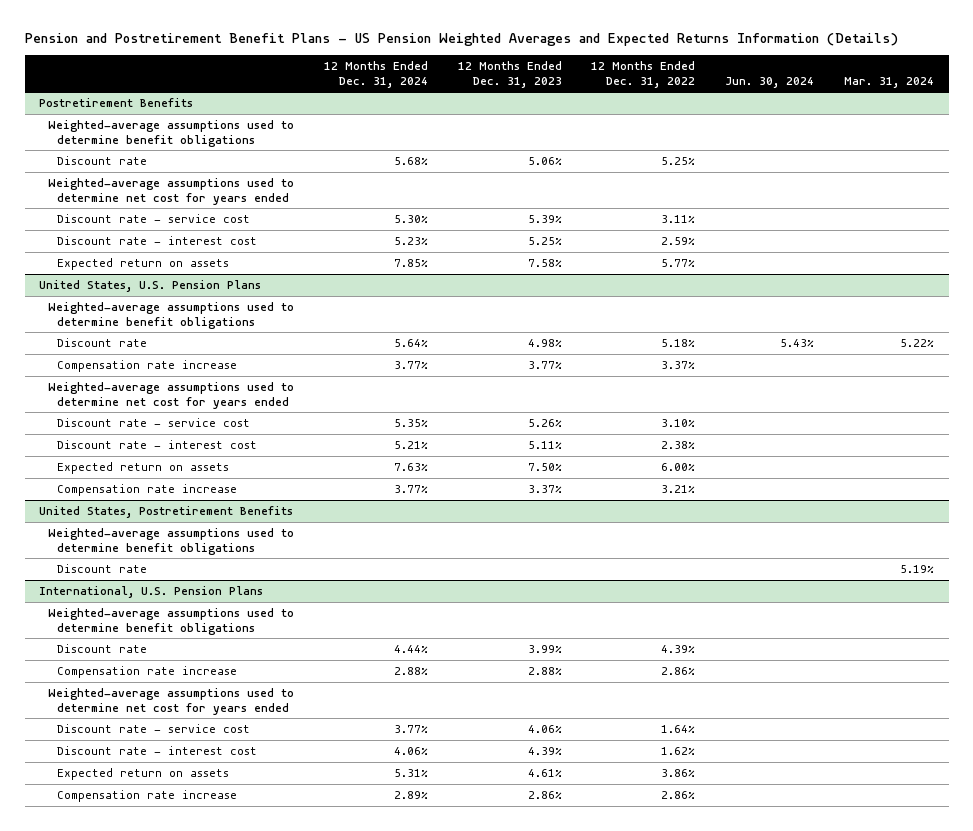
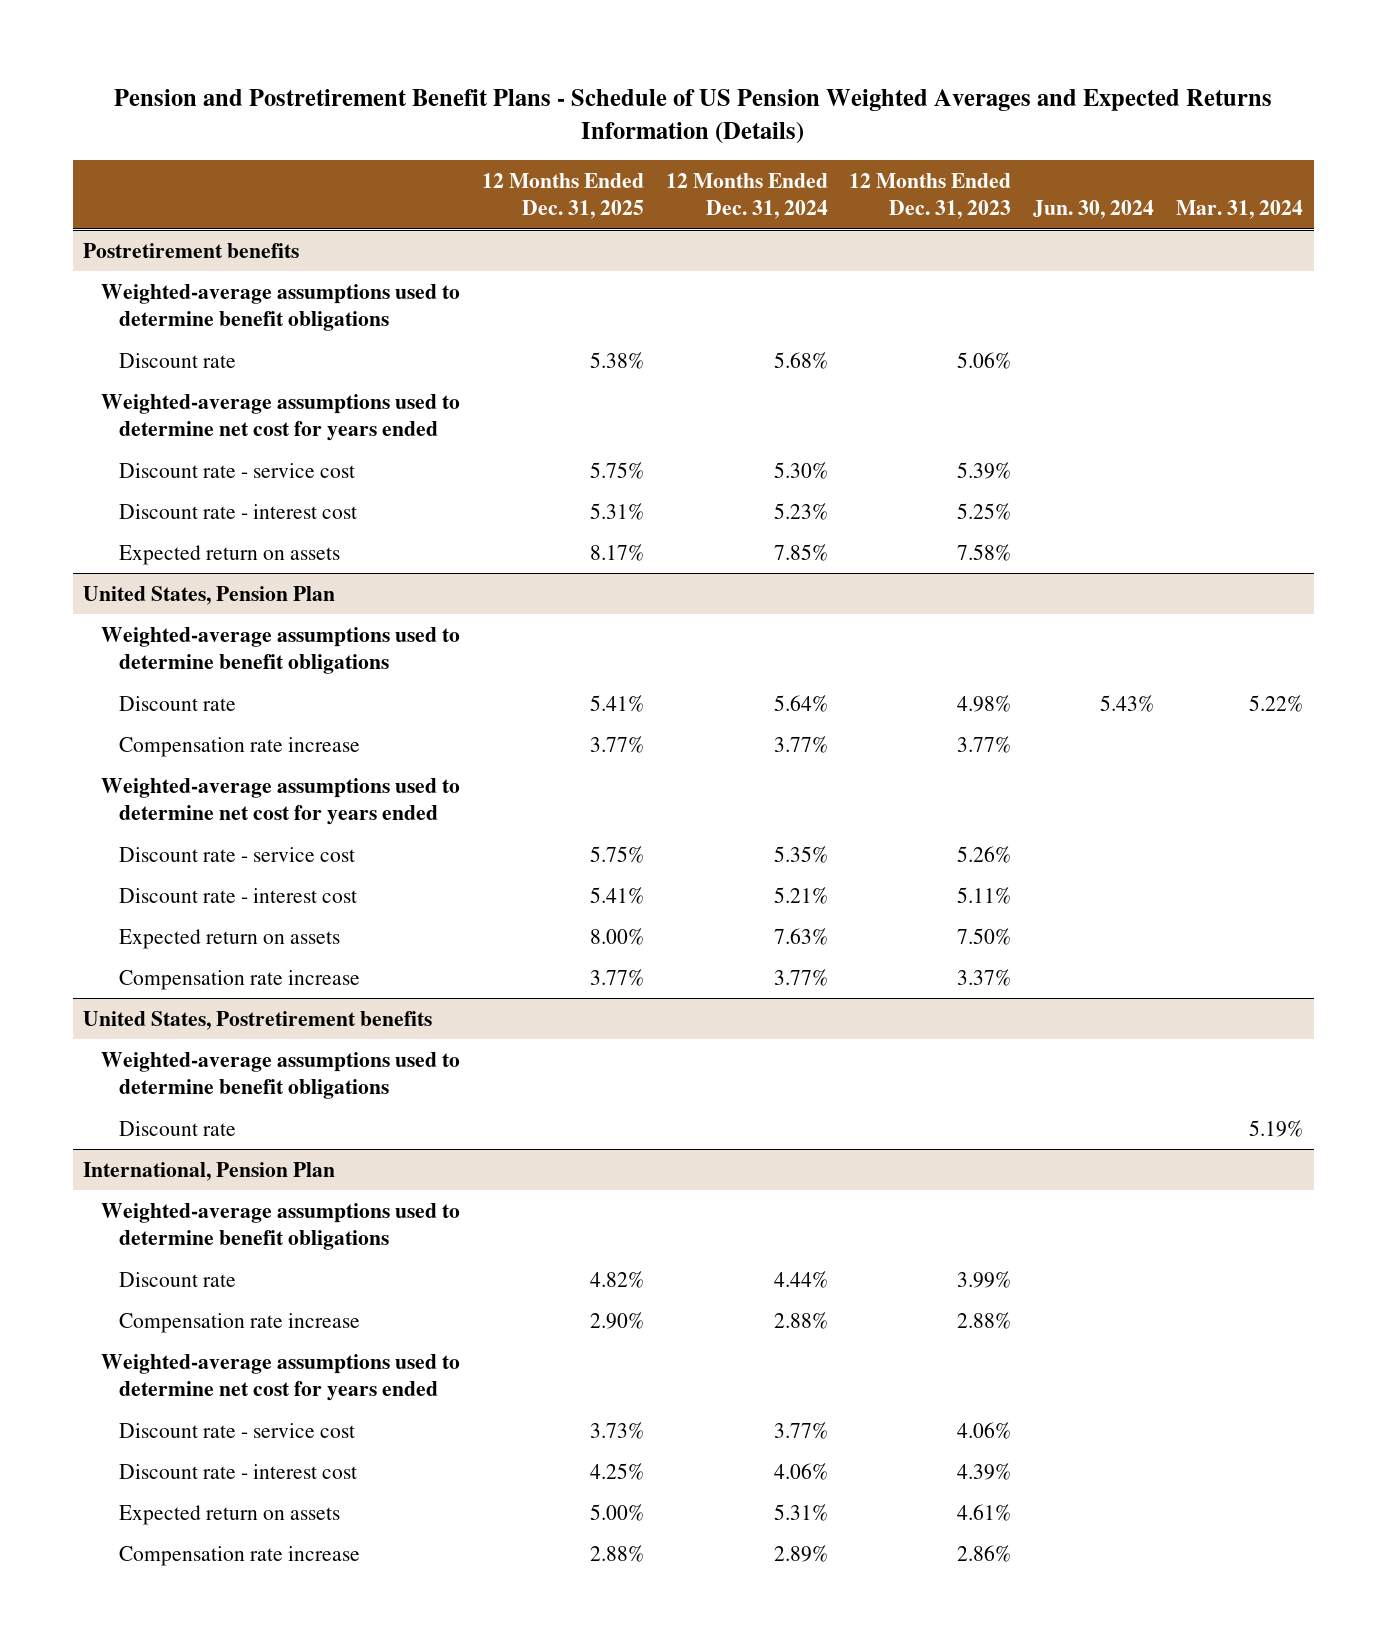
- Pension and Postretirement Benefit Plans - US Pension Weighted Averages and Expected Returns Information (Details)
+ Pension and Postretirement Benefit Plans - Schedule of US Pension Weighted Averages and Expected Returns Information (Details)
- | 12 Months Ended Dec. 31, 2024 | 12 Months Ended Dec. 31, 2023 | 12 Months Ended Dec. 31, 2022 | Jun. 30, 2024 | Mar. 31, 2024
+ | 12 Months Ended Dec. 31, 2025 | 12 Months Ended Dec. 31, 2024 | 12 Months Ended Dec. 31, 2023 | Jun. 30, 2024 | Mar. 31, 2024
- Postretirement Benefits
+ Postretirement benefits
- United States, U.S. Pension Plans
+ United States, Pension Plan
- United States, Postretirement Benefits
+ United States, Postretirement benefits
- International, U.S. Pension Plans
+ International, Pension Plan

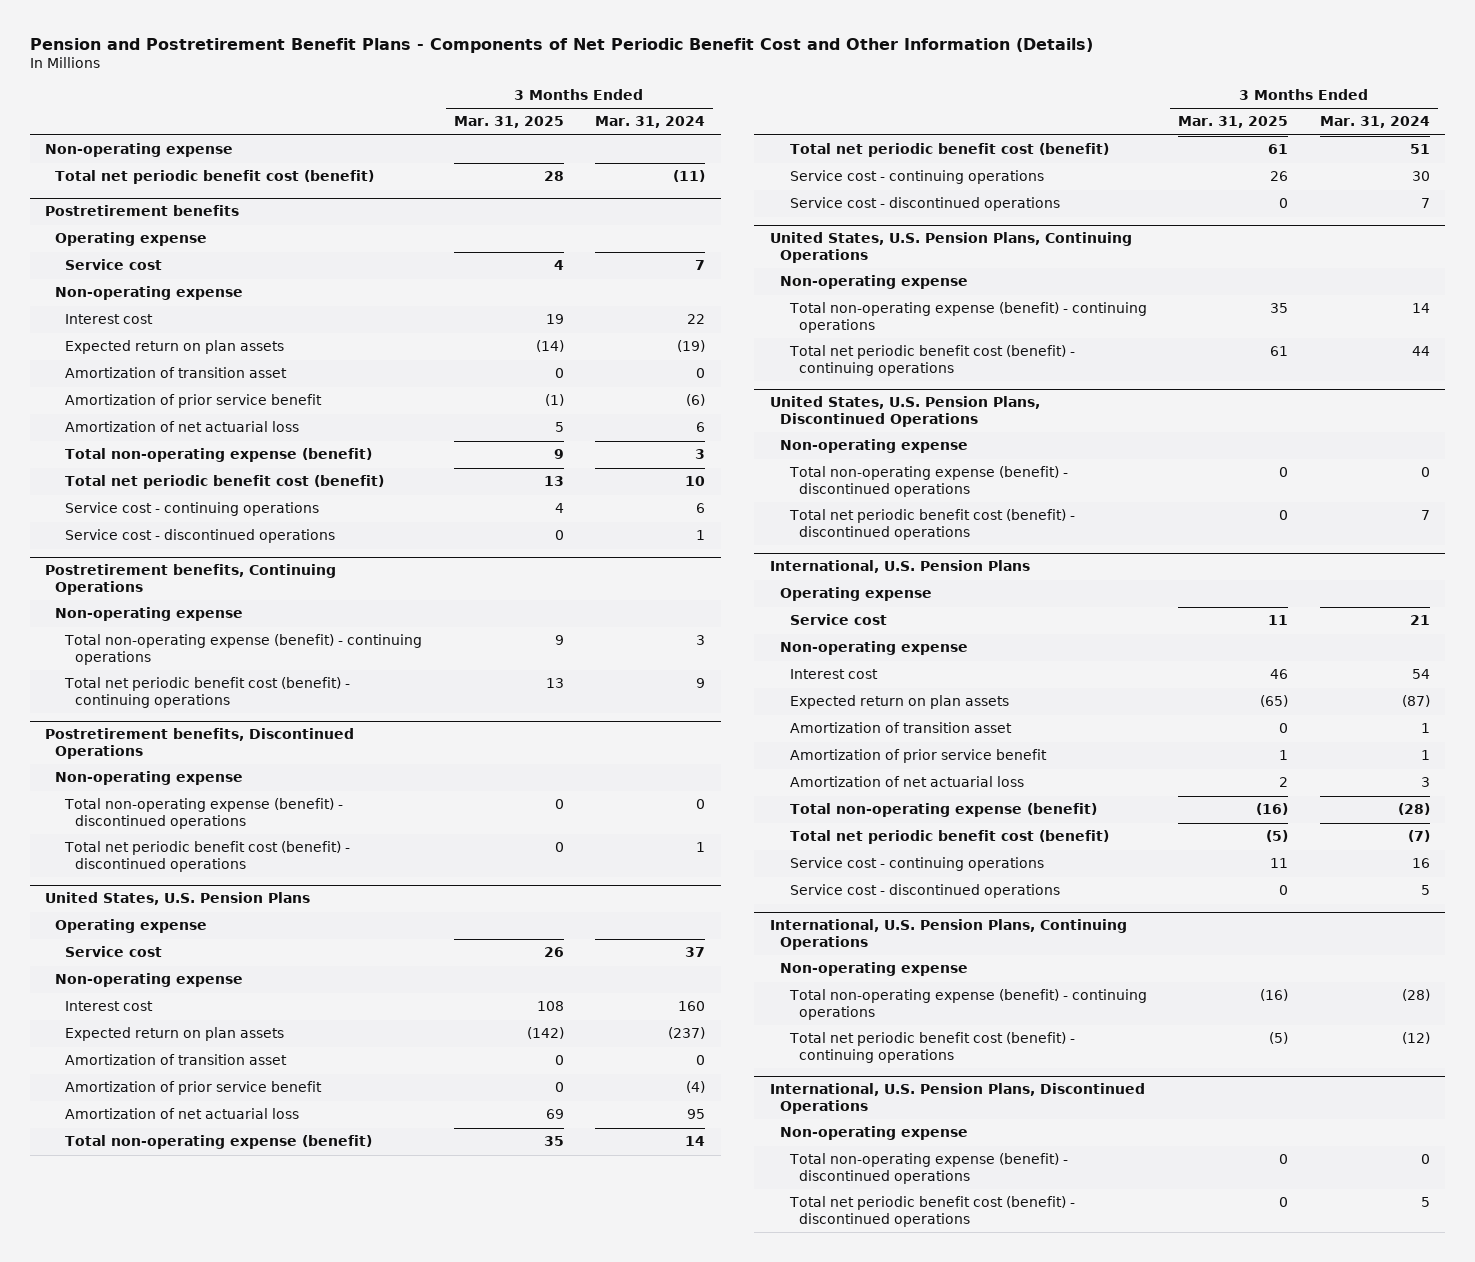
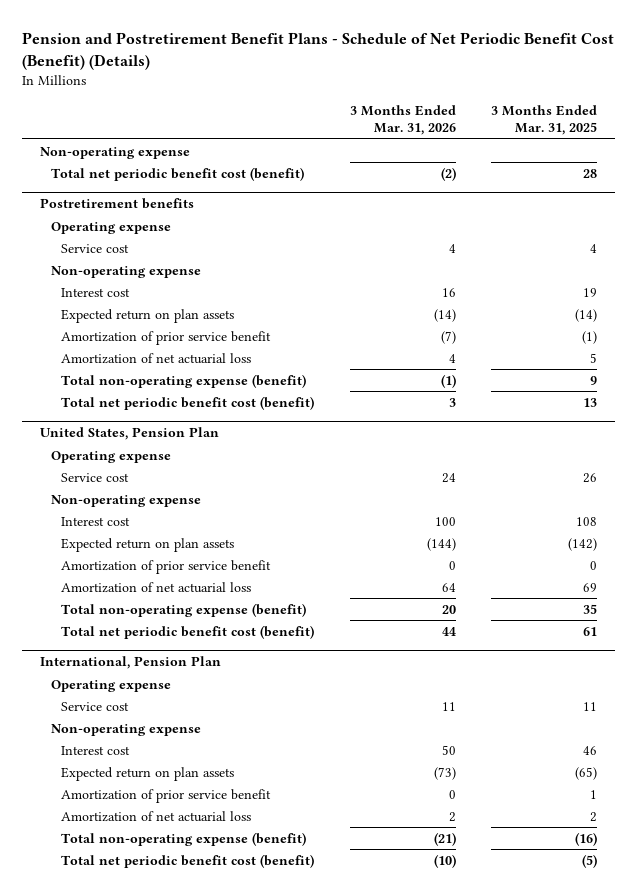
- Pension and Postretirement Benefit Plans - Components of Net Periodic Benefit Cost and Other Information (Details)
+ Pension and Postretirement Benefit Plans - Schedule of Net Periodic Benefit Cost (Benefit) (Details)
- | 3 Months Ended Mar. 31, 2025 | 3 Months Ended Mar. 31, 2024
+ | 3 Months Ended Mar. 31, 2026 | 3 Months Ended Mar. 31, 2025
@ Postretirement benefits
- Amortization of transition asset | 0 | 0
- Service cost - continuing operations | 4 | 6
- Service cost - discontinued operations | 0 | 1
- Postretirement benefits, Continuing Operations
- Non-operating expense
- Total non-operating expense (benefit) - continuing operations | 9 | 3
- Total net periodic benefit cost (benefit) - continuing operations | 13 | 9
- Postretirement benefits, Discontinued Operations
- Non-operating expense
- Total non-operating expense (benefit) - discontinued operations | 0 | 0
- Total net periodic benefit cost (benefit) - discontinued operations | 0 | 1
- United States, U.S. Pension Plans
+ United States, Pension Plan
- Amortization of transition asset | 0 | 0
- Service cost - continuing operations | 26 | 30
- Service cost - discontinued operations | 0 | 7
- United States, U.S. Pension Plans, Continuing Operations
- Non-operating expense
- Total non-operating expense (benefit) - continuing operations | 35 | 14
- Total net periodic benefit cost (benefit) - continuing operations | 61 | 44
- United States, U.S. Pension Plans, Discontinued Operations
- Non-operating expense
- Total non-operating expense (benefit) - discontinued operations | 0 | 0
- Total net periodic benefit cost (benefit) - discontinued operations | 0 | 7
- International, U.S. Pension Plans
+ International, Pension Plan
- Amortization of transition asset | 0 | 1
- Service cost - continuing operations | 11 | 16
- Service cost - discontinued operations | 0 | 5
- International, U.S. Pension Plans, Continuing Operations
- Non-operating expense
- Total non-operating expense (benefit) - continuing operations | (16) | (28)
- Total net periodic benefit cost (benefit) - continuing operations | (5) | (12)
- International, U.S. Pension Plans, Discontinued Operations
- Non-operating expense
- Total non-operating expense (benefit) - discontinued operations | 0 | 0
- Total net periodic benefit cost (benefit) - discontinued operations | 0 | 5

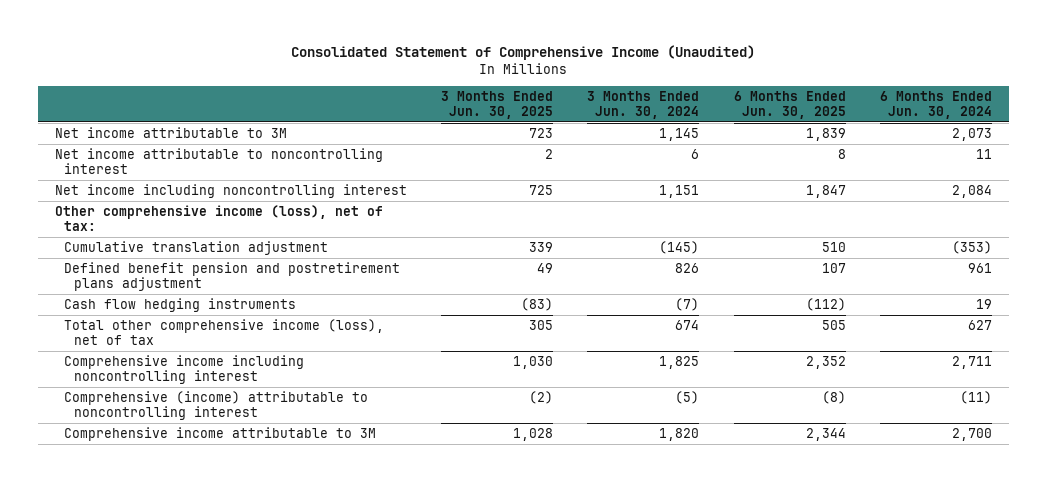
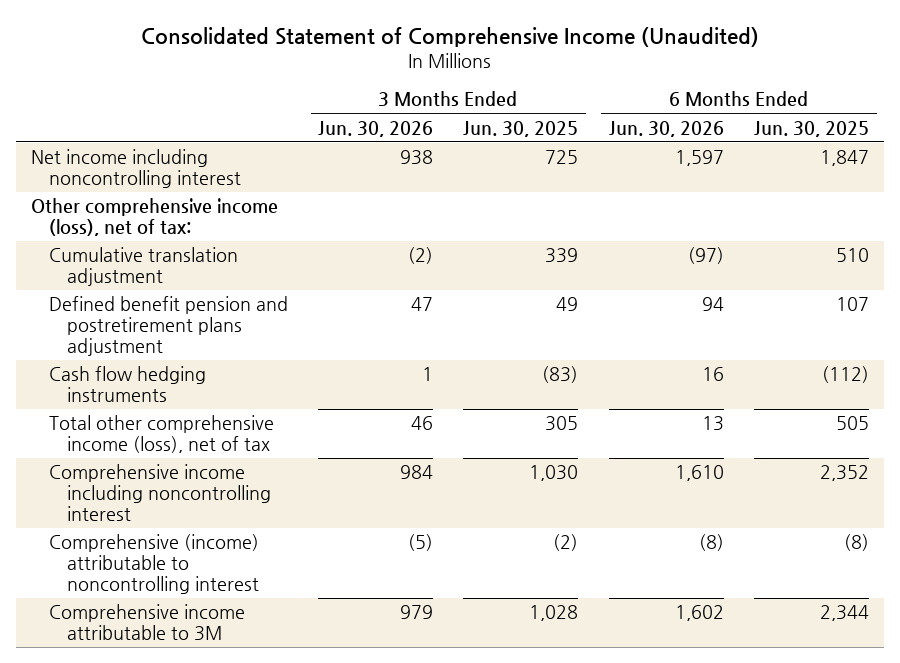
- | 3 Months Ended Jun. 30, 2025 | 3 Months Ended Jun. 30, 2024 | 6 Months Ended Jun. 30, 2025 | 6 Months Ended Jun. 30, 2024
+ | 3 Months Ended Jun. 30, 2026 | 3 Months Ended Jun. 30, 2025 | 6 Months Ended Jun. 30, 2026 | 6 Months Ended Jun. 30, 2025
- Net income attributable to 3M | 723 | 1,145 | 1,839 | 2,073
- Net income attributable to noncontrolling interest | 2 | 6 | 8 | 11

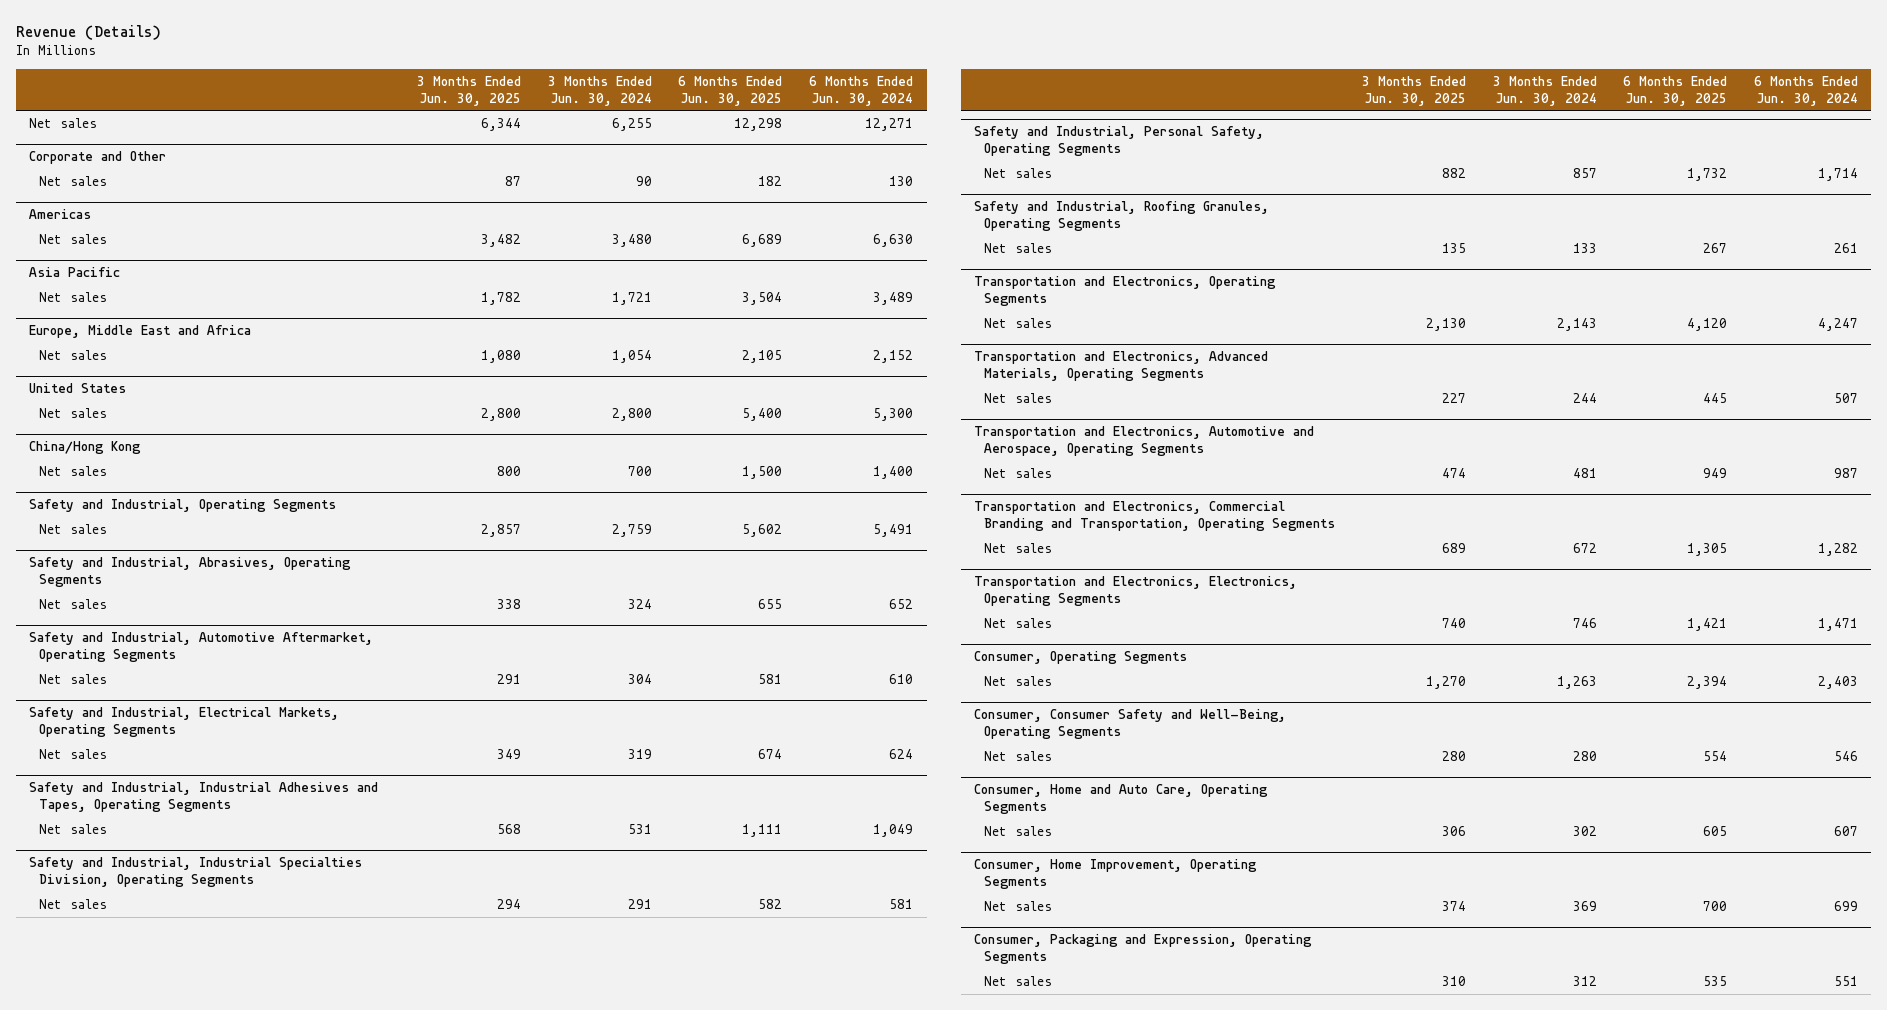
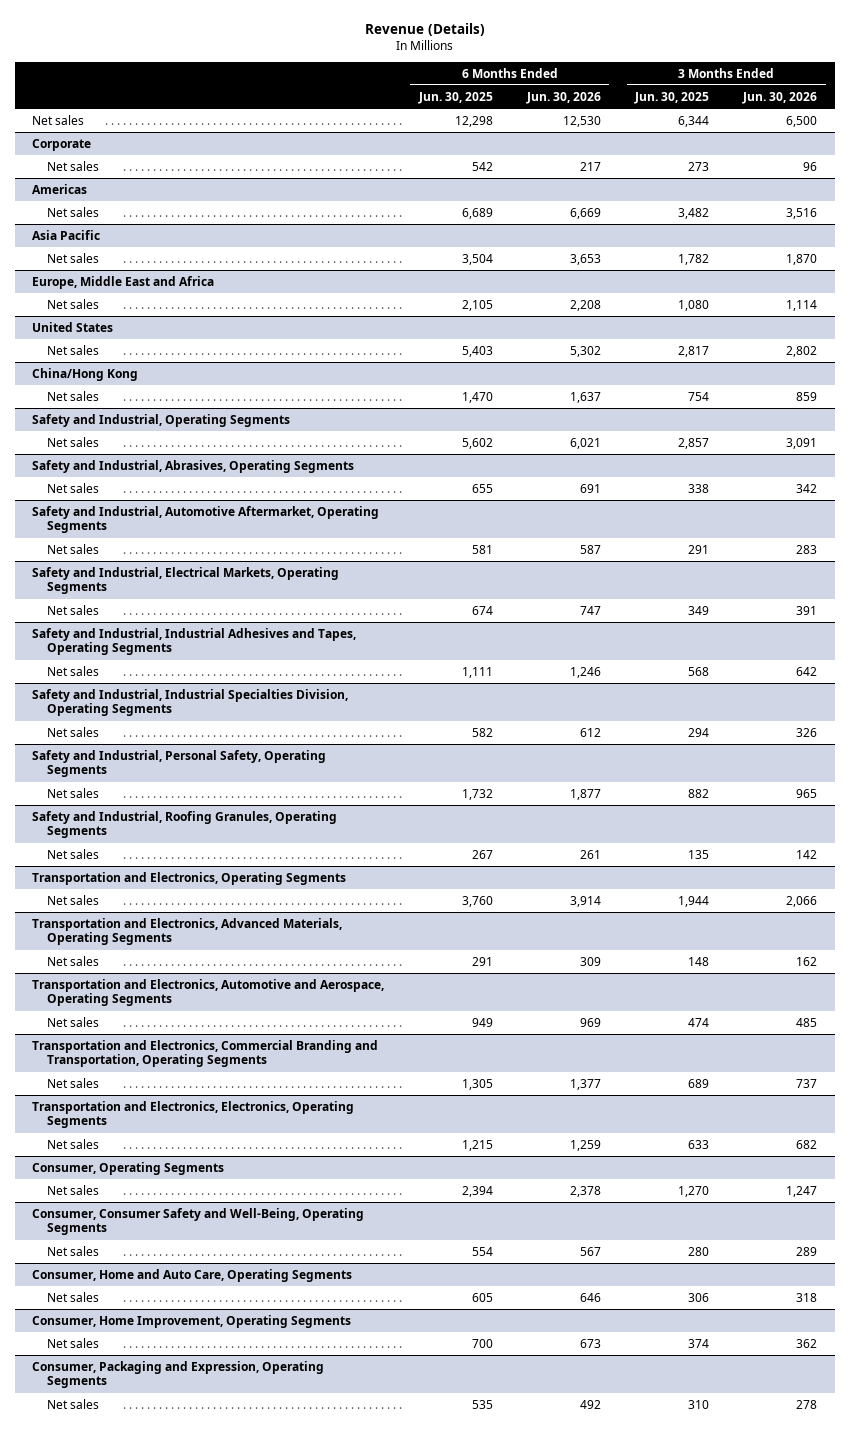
- | 3 Months Ended Jun. 30, 2025 | 3 Months Ended Jun. 30, 2024 | 6 Months Ended Jun. 30, 2025 | 6 Months Ended Jun. 30, 2024
+ | 6 Months Ended Jun. 30, 2025 | 6 Months Ended Jun. 30, 2026 | 3 Months Ended Jun. 30, 2025 | 3 Months Ended Jun. 30, 2026
- Corporate and Other
- Net sales | 87 | 90 | 182 | 130
+ Corporate
+ Net sales | 542 | 217 | 273 | 96
@ United States
- Net sales | 2,800 | 2,800 | 5,400 | 5,300
+ Net sales | 5,403 | 5,302 | 2,817 | 2,802
@ China/Hong Kong
- Net sales | 800 | 700 | 1,500 | 1,400
+ Net sales | 1,470 | 1,637 | 754 | 859
@ Transportation and Electronics, Operating Segments
- Net sales | 2,130 | 2,143 | 4,120 | 4,247
+ Net sales | 3,760 | 3,914 | 1,944 | 2,066
@ Transportation and Electronics, Advanced Materials, Operating Segments
- Net sales | 227 | 244 | 445 | 507
+ Net sales | 291 | 309 | 148 | 162
@ Transportation and Electronics, Electronics, Operating Segments
- Net sales | 740 | 746 | 1,421 | 1,471
+ Net sales | 1,215 | 1,259 | 633 | 682

